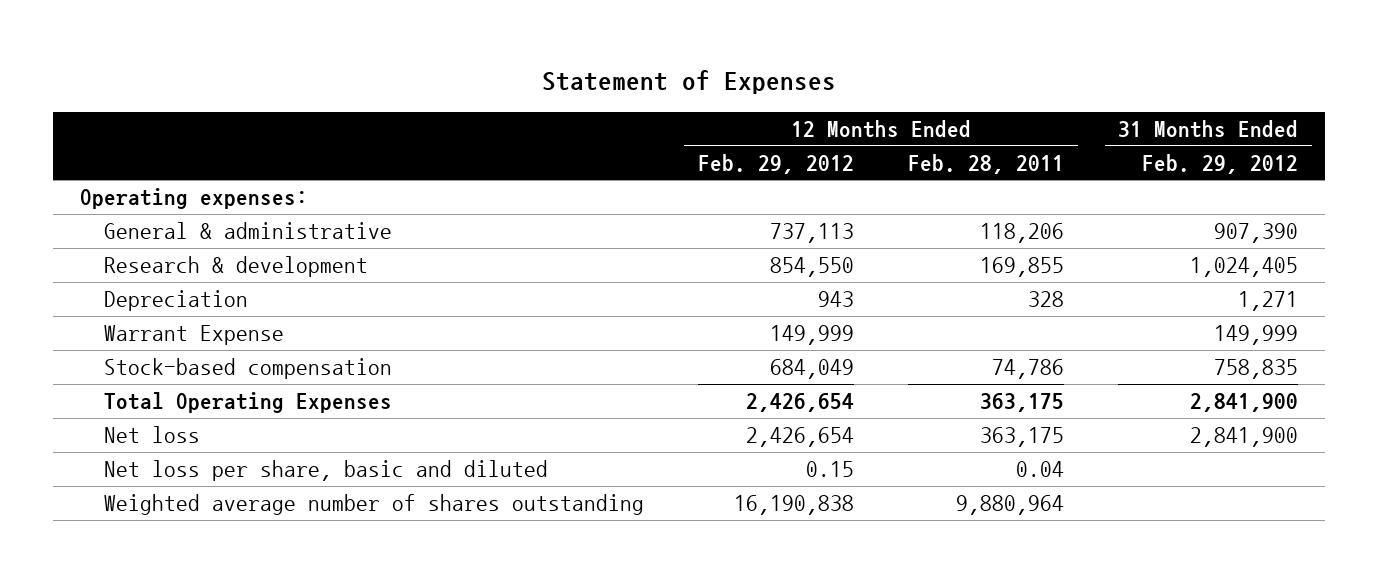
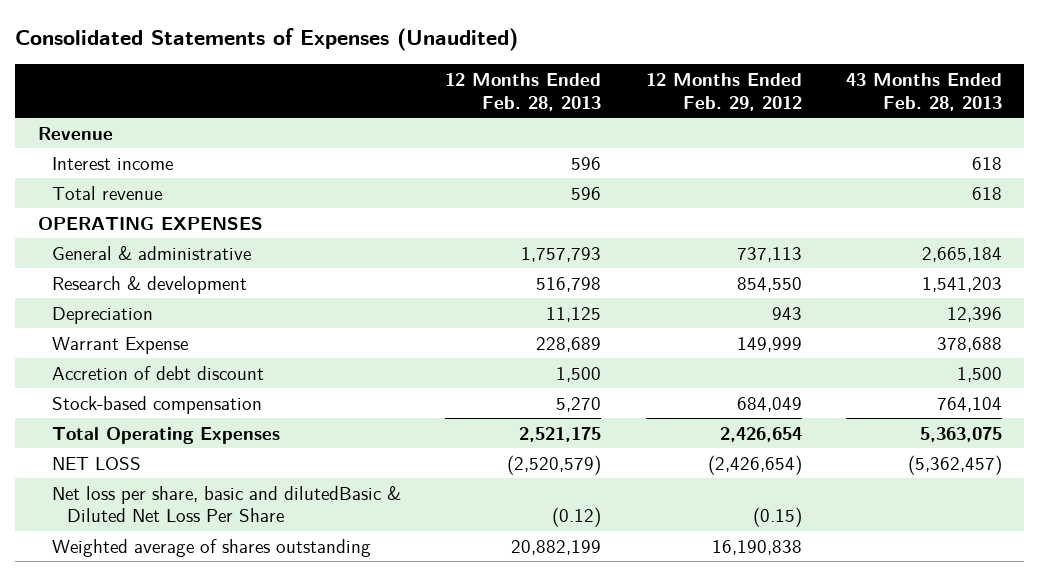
- Statement of Expenses
+ Consolidated Statements of Expenses (Unaudited)
- | 12 Months Ended Feb. 29, 2012 | 12 Months Ended Feb. 28, 2011 | 31 Months Ended Feb. 29, 2012
+ | 12 Months Ended Feb. 28, 2013 | 12 Months Ended Feb. 29, 2012 | 43 Months Ended Feb. 28, 2013
- Operating expenses:
+ Revenue
+ Interest income | 596 | | 618
+ Total revenue | 596 | | 618
+ OPERATING EXPENSES
+ Accretion of debt discount | 1,500 | | 1,500
- Net loss | 2,426,654 | 363,175 | 2,841,900
- Net loss per share, basic and diluted | 0.15 | 0.04 |
- Weighted average number of shares outstanding | 16,190,838 | 9,880,964 |
+ NET LOSS | (2,520,579) | (2,426,654) | (5,362,457)
+ Net loss per share, basic and dilutedBasic & Diluted Net Loss Per Share | (0.12) | (0.15) |
+ Weighted average of shares outstanding | 20,882,199 | 16,190,838 |

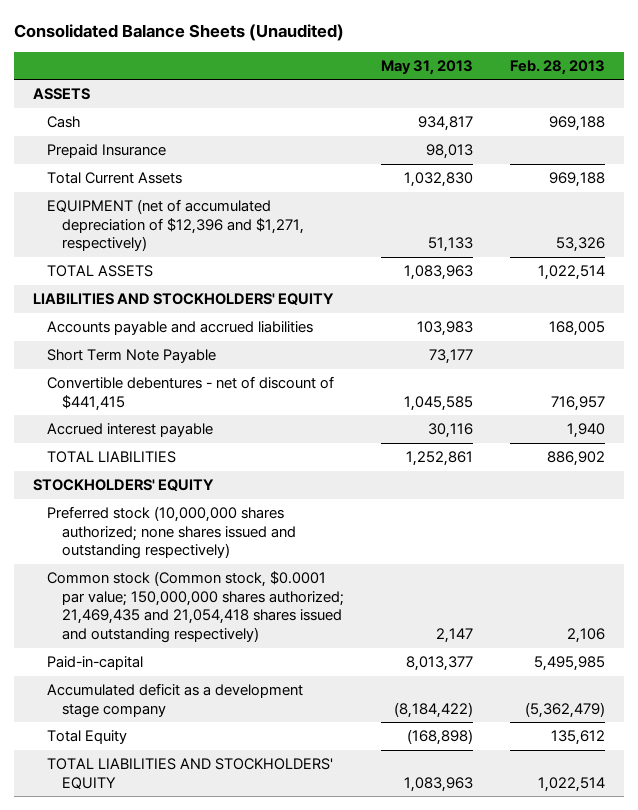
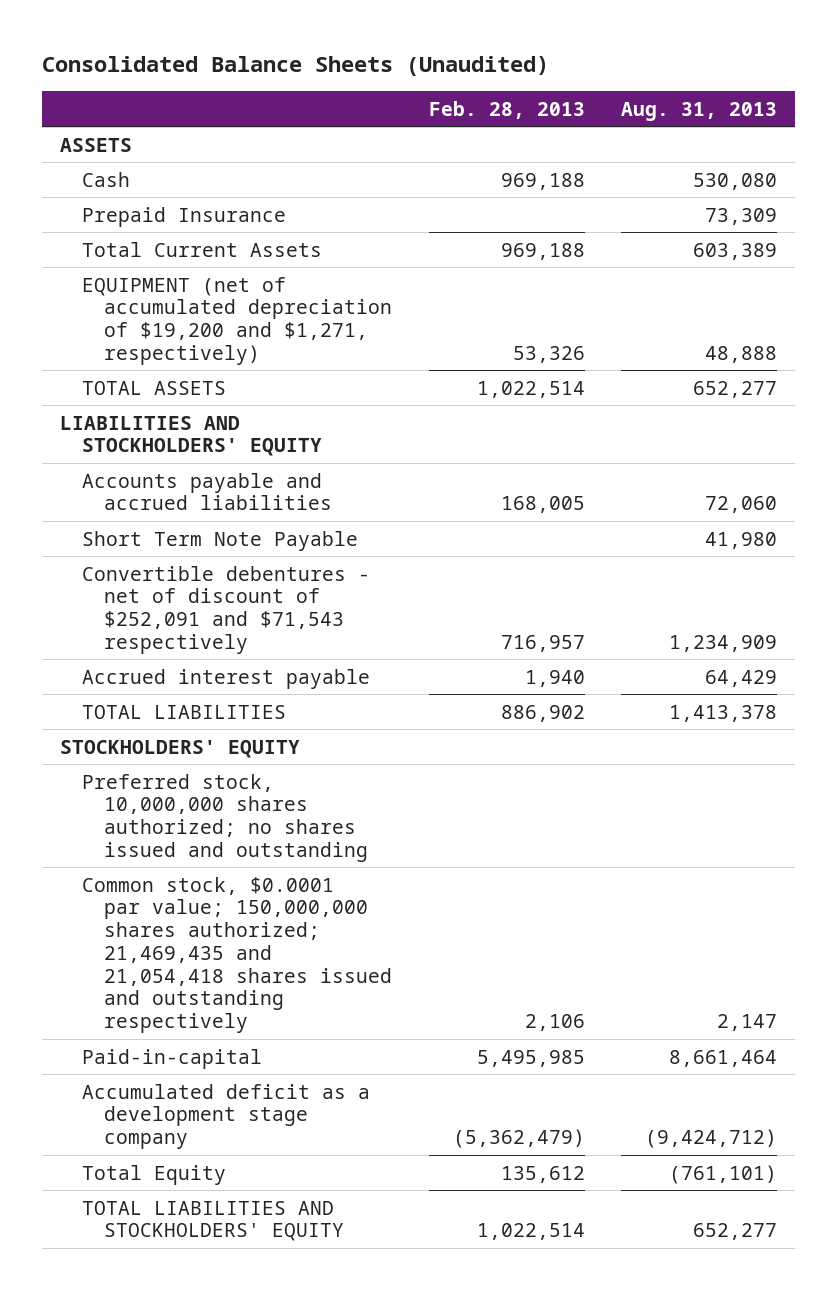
- | May 31, 2013 | Feb. 28, 2013
+ | Feb. 28, 2013 | Aug. 31, 2013
- EQUIPMENT (net of accumulated depreciation of $12,396 and $1,271, respectively) | 51,133 | 53,326
+ EQUIPMENT (net of accumulated depreciation of $19,200 and $1,271, respectively) | 53,326 | 48,888
- Convertible debentures - net of discount of $441,415 | 1,045,585 | 716,957
+ Convertible debentures - net of discount of $252,091 and $71,543 respectively | 716,957 | 1,234,909
- Preferred stock (10,000,000 shares authorized; none shares issued and outstanding respectively)
- Common stock (Common stock, $0.0001 par value; 150,000,000 shares authorized; 21,469,435 and 21,054,418 shares issued and outstanding respectively) | 2,147 | 2,106
+ Preferred stock, 10,000,000 shares authorized; no shares issued and outstanding
+ Common stock, $0.0001 par value; 150,000,000 shares authorized; 21,469,435 and 21,054,418 shares issued and outstanding respectively | 2,106 | 2,147

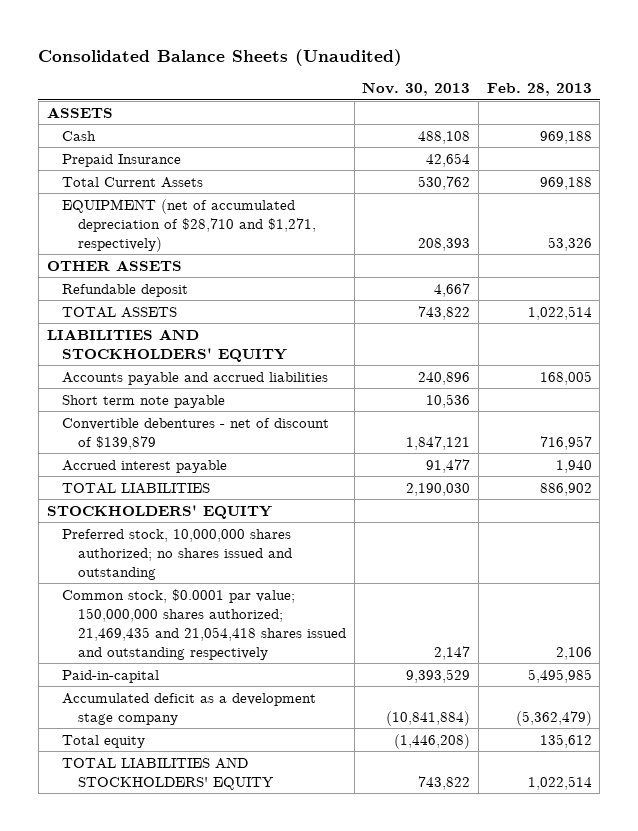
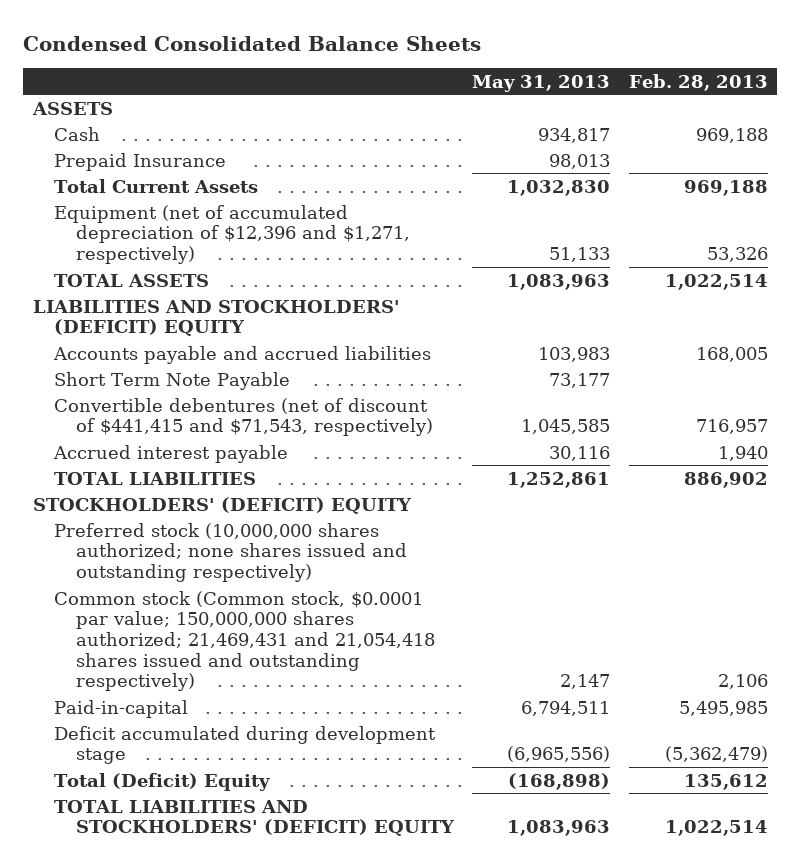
- Consolidated Balance Sheets (Unaudited)
+ Condensed Consolidated Balance Sheets
- | Nov. 30, 2013 | Feb. 28, 2013
+ | May 31, 2013 | Feb. 28, 2013
- EQUIPMENT (net of accumulated depreciation of $28,710 and $1,271, respectively) | 208,393 | 53,326
- OTHER ASSETS
- Refundable deposit | 4,667 |
+ Equipment (net of accumulated depreciation of $12,396 and $1,271, respectively) | 51,133 | 53,326
- LIABILITIES AND STOCKHOLDERS' EQUITY
+ LIABILITIES AND STOCKHOLDERS' (DEFICIT) EQUITY
- Short term note payable | 10,536 |
- Convertible debentures - net of discount of $139,879 | 1,847,121 | 716,957
+ Short Term Note Payable | 73,177 |
+ Convertible debentures (net of discount of $441,415 and $71,543, respectively) | 1,045,585 | 716,957
- STOCKHOLDERS' EQUITY
- Preferred stock, 10,000,000 shares authorized; no shares issued and outstanding
- Common stock, $0.0001 par value; 150,000,000 shares authorized; 21,469,435 and 21,054,418 shares issued and outstanding respectively | 2,147 | 2,106
+ STOCKHOLDERS' (DEFICIT) EQUITY
+ Preferred stock (10,000,000 shares authorized; none shares issued and outstanding respectively)
+ Common stock (Common stock, $0.0001 par value; 150,000,000 shares authorized; 21,469,431 and 21,054,418 shares issued and outstanding respectively) | 2,147 | 2,106
- Accumulated deficit as a development stage company | (10,841,884) | (5,362,479)
- Total equity | (1,446,208) | 135,612
- TOTAL LIABILITIES AND STOCKHOLDERS' EQUITY | 743,822 | 1,022,514
+ Deficit accumulated during development stage | (6,965,556) | (5,362,479)
+ Total (Deficit) Equity | (168,898) | 135,612
+ TOTAL LIABILITIES AND STOCKHOLDERS' (DEFICIT) EQUITY | 1,083,963 | 1,022,514

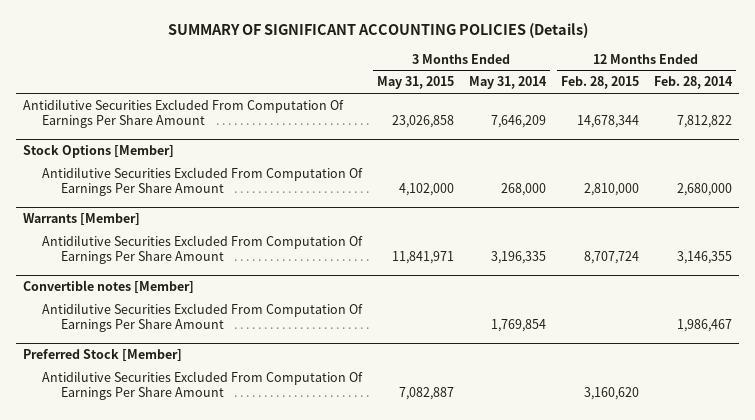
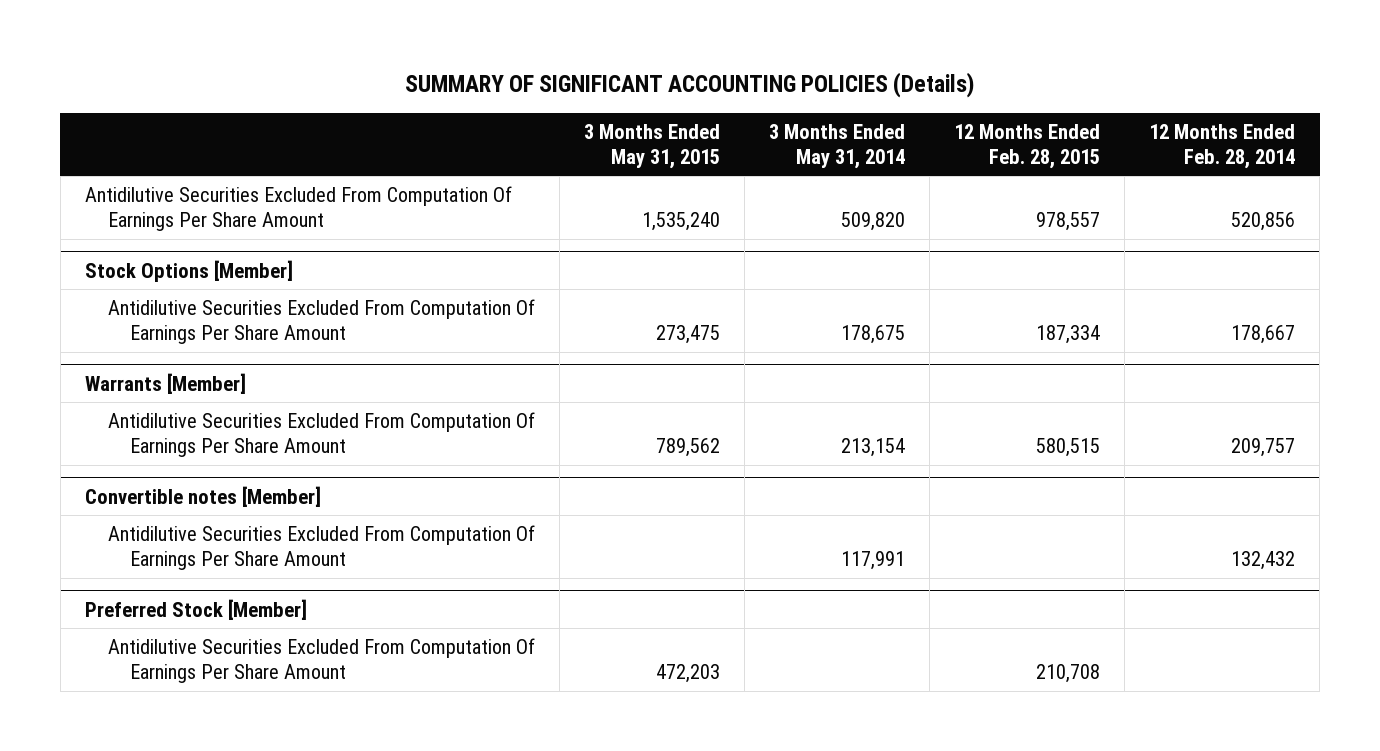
- Antidilutive Securities Excluded From Computation Of Earnings Per Share Amount | 23,026,858 | 7,646,209 | 14,678,344 | 7,812,822
+ Antidilutive Securities Excluded From Computation Of Earnings Per Share Amount | 1,535,240 | 509,820 | 978,557 | 520,856
@ Stock Options [Member]
- Antidilutive Securities Excluded From Computation Of Earnings Per Share Amount | 4,102,000 | 268,000 | 2,810,000 | 2,680,000
+ Antidilutive Securities Excluded From Computation Of Earnings Per Share Amount | 273,475 | 178,675 | 187,334 | 178,667
@ Warrants [Member]
- Antidilutive Securities Excluded From Computation Of Earnings Per Share Amount | 11,841,971 | 3,196,335 | 8,707,724 | 3,146,355
+ Antidilutive Securities Excluded From Computation Of Earnings Per Share Amount | 789,562 | 213,154 | 580,515 | 209,757
@ Convertible notes [Member]
- Antidilutive Securities Excluded From Computation Of Earnings Per Share Amount | | 1,769,854 | | 1,986,467
+ Antidilutive Securities Excluded From Computation Of Earnings Per Share Amount | | 117,991 | | 132,432
@ Preferred Stock [Member]
- Antidilutive Securities Excluded From Computation Of Earnings Per Share Amount | 7,082,887 | | 3,160,620 |
+ Antidilutive Securities Excluded From Computation Of Earnings Per Share Amount | 472,203 | | 210,708 |

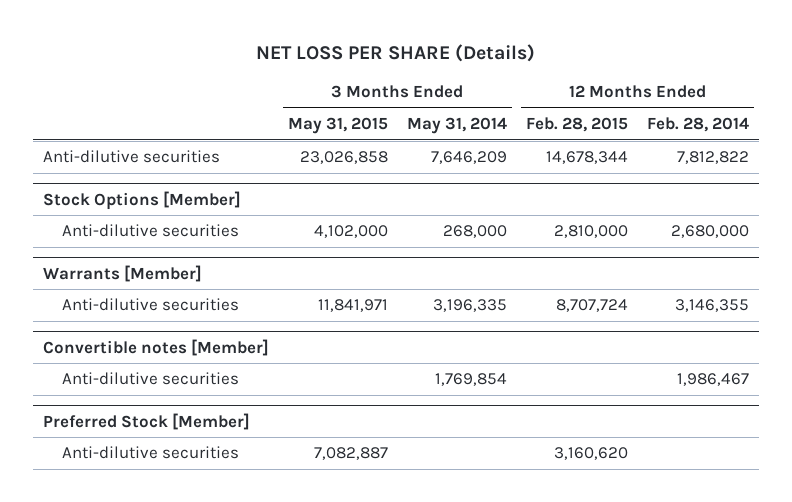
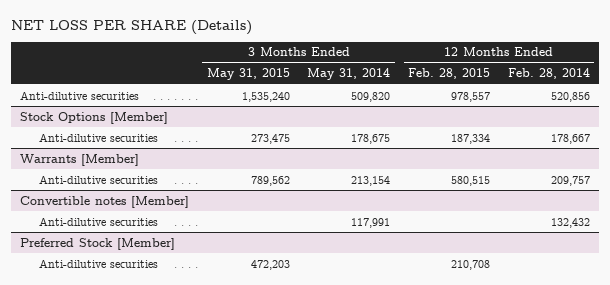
- Anti-dilutive securities | 23,026,858 | 7,646,209 | 14,678,344 | 7,812,822
+ Anti-dilutive securities | 1,535,240 | 509,820 | 978,557 | 520,856
@ Stock Options [Member]
- Anti-dilutive securities | 4,102,000 | 268,000 | 2,810,000 | 2,680,000
+ Anti-dilutive securities | 273,475 | 178,675 | 187,334 | 178,667
@ Warrants [Member]
- Anti-dilutive securities | 11,841,971 | 3,196,335 | 8,707,724 | 3,146,355
+ Anti-dilutive securities | 789,562 | 213,154 | 580,515 | 209,757
@ Convertible notes [Member]
- Anti-dilutive securities | | 1,769,854 | | 1,986,467
+ Anti-dilutive securities | | 117,991 | | 132,432
@ Preferred Stock [Member]
- Anti-dilutive securities | 7,082,887 | | 3,160,620 |
+ Anti-dilutive securities | 472,203 | | 210,708 |

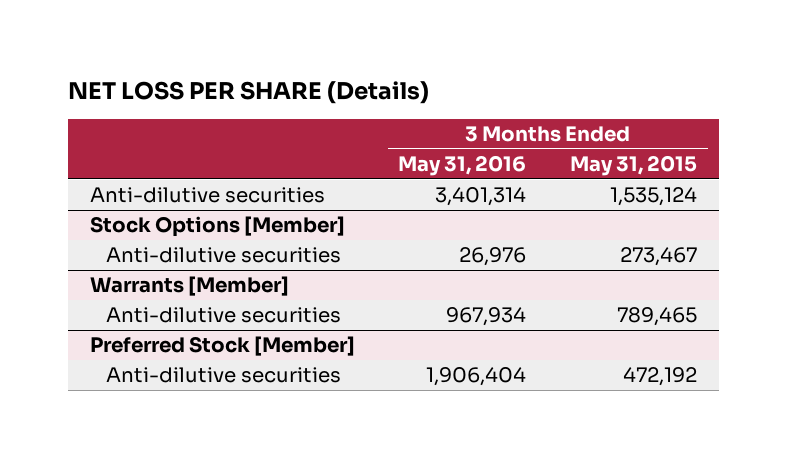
- | 3 Months Ended May 31, 2015 | 3 Months Ended May 31, 2014 | 12 Months Ended Feb. 28, 2015 | 12 Months Ended Feb. 28, 2014
+ | 3 Months Ended May 31, 2016 | 3 Months Ended May 31, 2015
- Anti-dilutive securities | 1,535,240 | 509,820 | 978,557 | 520,856
+ Anti-dilutive securities | 3,401,314 | 1,535,124
@ Stock Options [Member]
- Anti-dilutive securities | 273,475 | 178,675 | 187,334 | 178,667
+ Anti-dilutive securities | 26,976 | 273,467
@ Warrants [Member]
- Anti-dilutive securities | 789,562 | 213,154 | 580,515 | 209,757
- Convertible notes [Member]
- Anti-dilutive securities | | 117,991 | | 132,432
@ Warrants [Member]
+ Anti-dilutive securities | 967,934 | 789,465
@ Preferred Stock [Member]
- Anti-dilutive securities | 472,203 | | 210,708 |
+ Anti-dilutive securities | 1,906,404 | 472,192

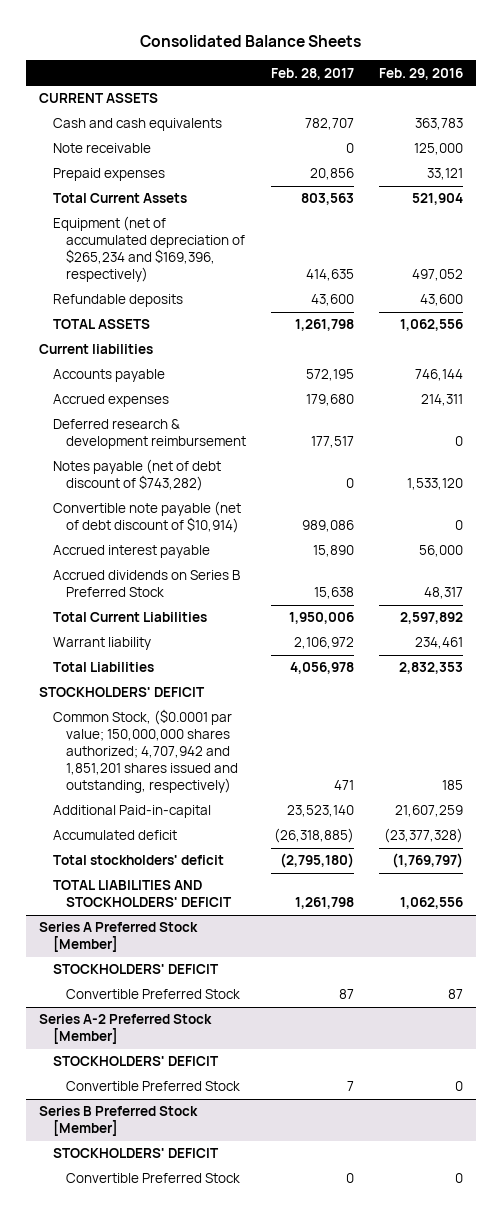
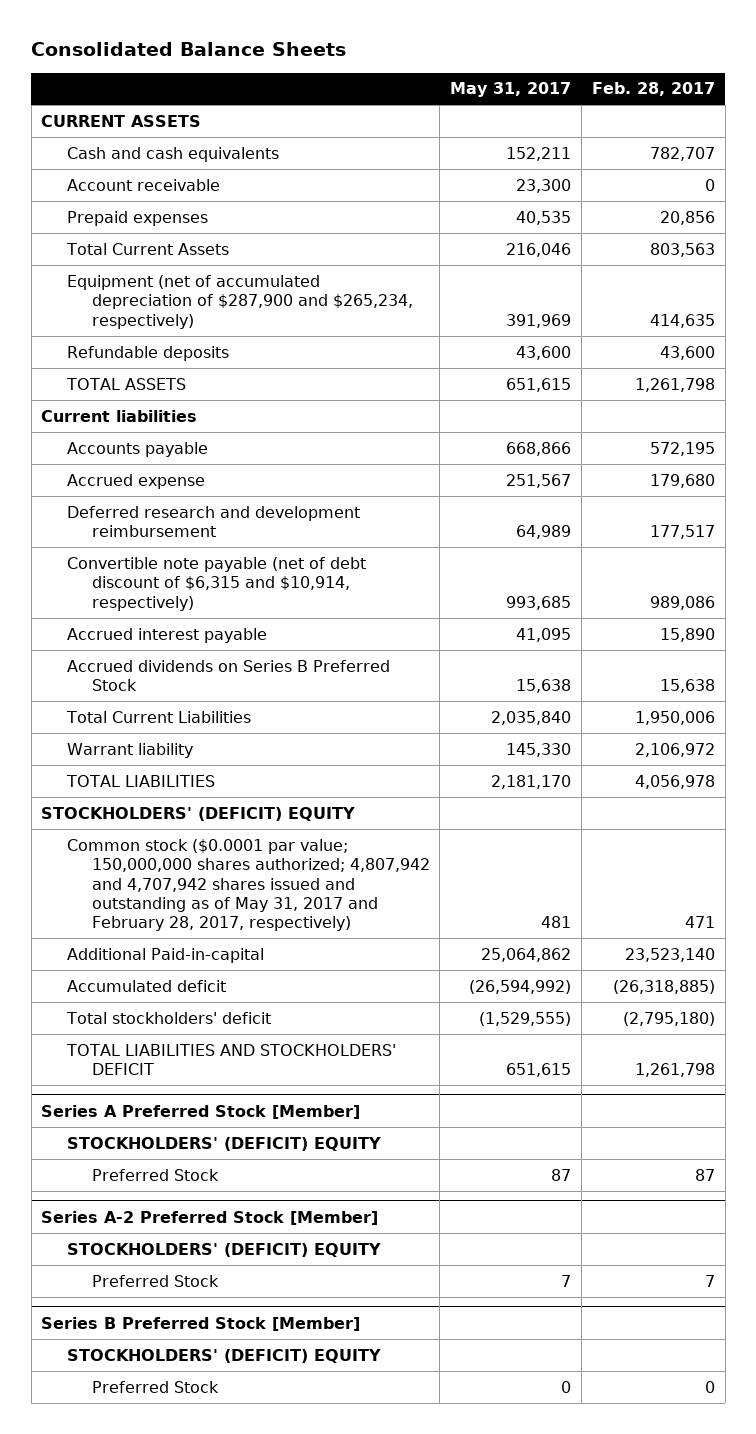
- | Feb. 28, 2017 | Feb. 29, 2016
+ | May 31, 2017 | Feb. 28, 2017
- Note receivable | 0 | 125,000
+ Account receivable | 23,300 | 0
- Equipment (net of accumulated depreciation of $265,234 and $169,396, respectively) | 414,635 | 497,052
+ Equipment (net of accumulated depreciation of $287,900 and $265,234, respectively) | 391,969 | 414,635
- Accrued expenses | 179,680 | 214,311
- Deferred research & development reimbursement | 177,517 | 0
- Notes payable (net of debt discount of $743,282) | 0 | 1,533,120
- Convertible note payable (net of debt discount of $10,914) | 989,086 | 0
+ Accrued expense | 251,567 | 179,680
+ Deferred research and development reimbursement | 64,989 | 177,517
+ Convertible note payable (net of debt discount of $6,315 and $10,914, respectively) | 993,685 | 989,086
- Total Liabilities | 4,056,978 | 2,832,353
- STOCKHOLDERS' DEFICIT
- Common Stock, ($0.0001 par value; 150,000,000 shares authorized; 4,707,942 and 1,851,201 shares issued and outstanding, respectively) | 471 | 185
+ TOTAL LIABILITIES | 2,181,170 | 4,056,978
+ STOCKHOLDERS' (DEFICIT) EQUITY
+ Common stock ($0.0001 par value; 150,000,000 shares authorized; 4,807,942 and 4,707,942 shares issued and outstanding as of May 31, 2017 and February 28, 2017, respectively) | 481 | 471
@ Series A Preferred Stock [Member]
- STOCKHOLDERS' DEFICIT
- Convertible Preferred Stock | 87 | 87
+ STOCKHOLDERS' (DEFICIT) EQUITY
+ Preferred Stock | 87 | 87
@ Series A-2 Preferred Stock [Member]
- STOCKHOLDERS' DEFICIT
- Convertible Preferred Stock | 7 | 0
+ STOCKHOLDERS' (DEFICIT) EQUITY
+ Preferred Stock | 7 | 7
@ Series B Preferred Stock [Member]
- STOCKHOLDERS' DEFICIT
- Convertible Preferred Stock | 0 | 0
+ STOCKHOLDERS' (DEFICIT) EQUITY
+ Preferred Stock | 0 | 0

